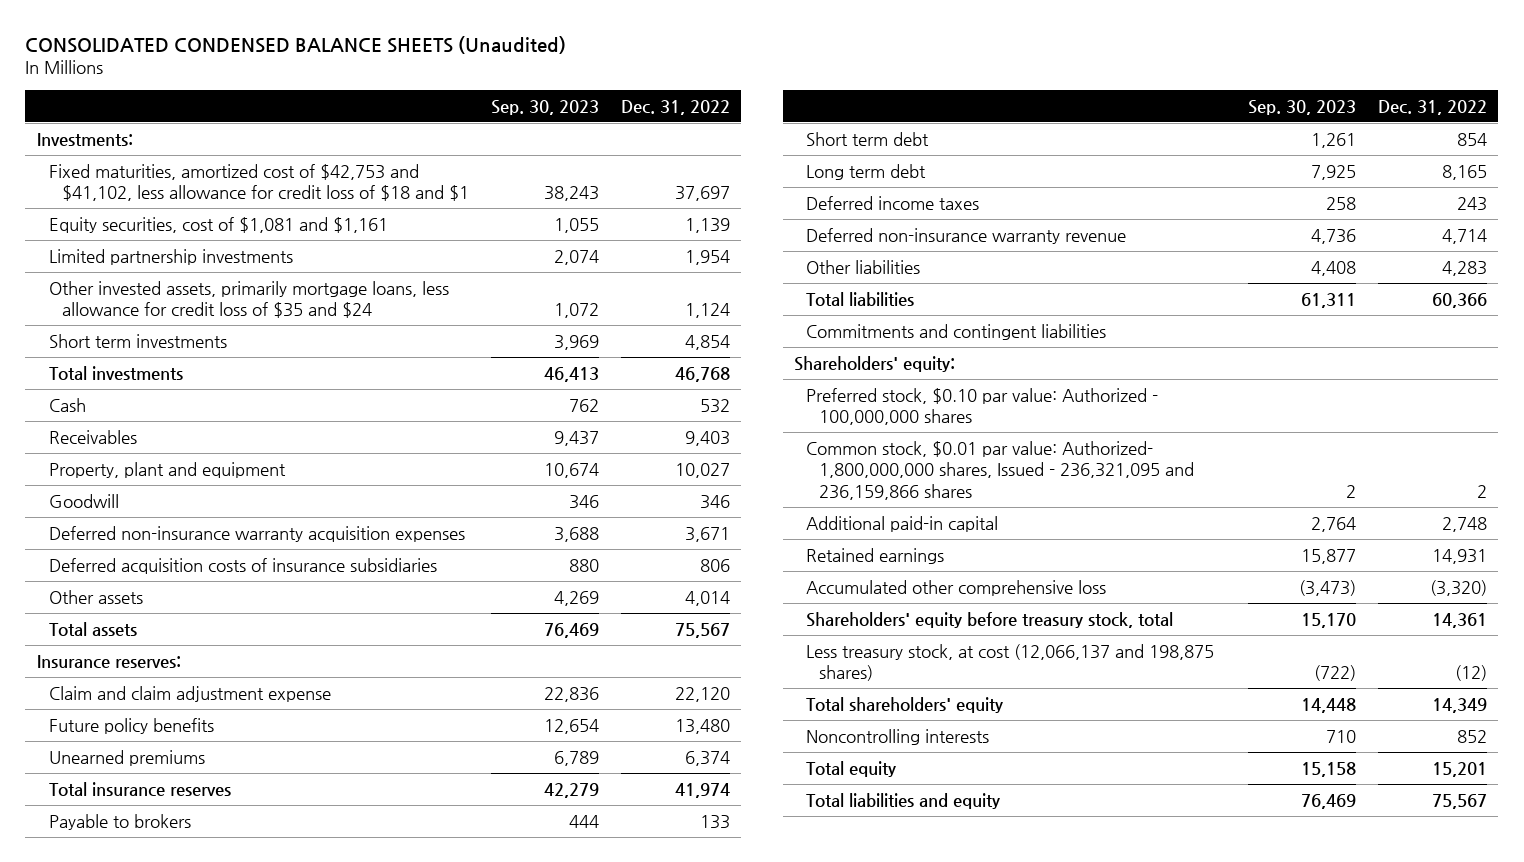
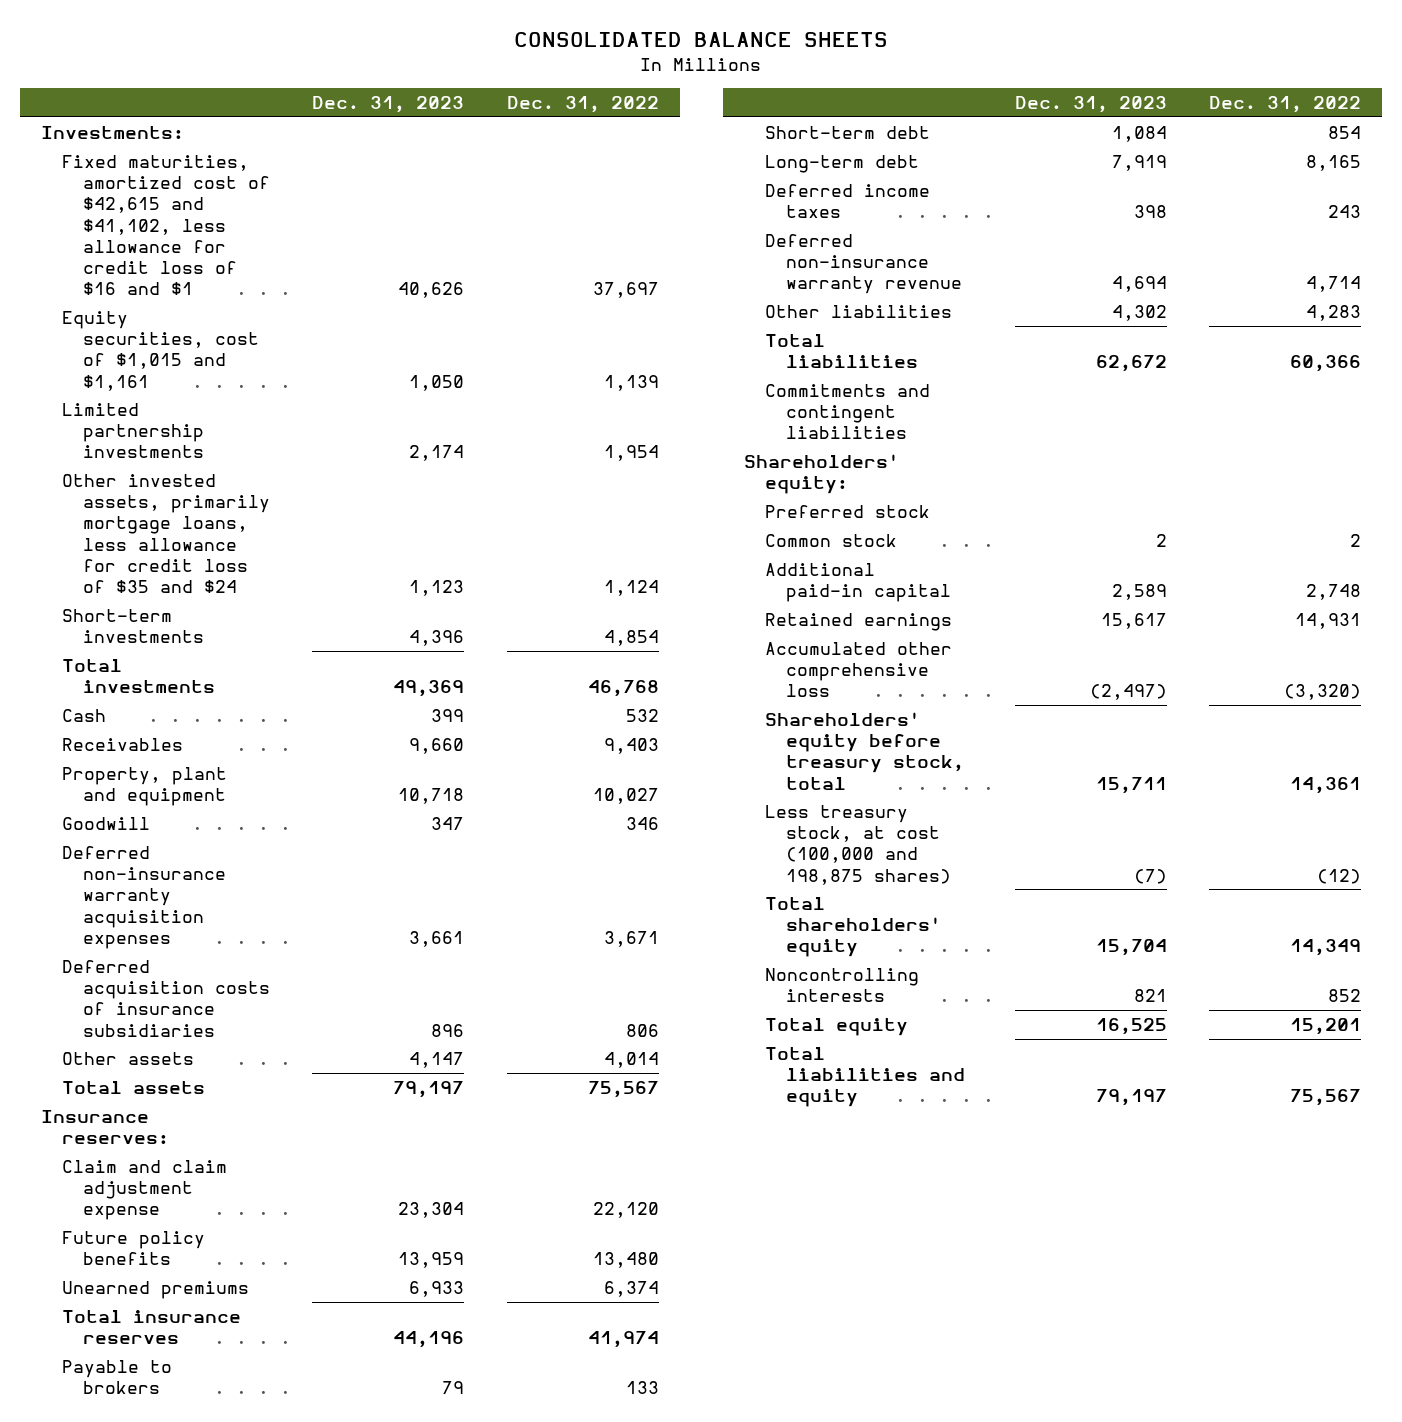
- CONSOLIDATED CONDENSED BALANCE SHEETS (Unaudited)
+ CONSOLIDATED BALANCE SHEETS
- | Sep. 30, 2023 | Dec. 31, 2022
+ | Dec. 31, 2023 | Dec. 31, 2022
- Fixed maturities, amortized cost of $42,753 and $41,102, less allowance for credit loss of $18 and $1 | 38,243 | 37,697
- Equity securities, cost of $1,081 and $1,161 | 1,055 | 1,139
+ Fixed maturities, amortized cost of $42,615 and $41,102, less allowance for credit loss of $16 and $1 | 40,626 | 37,697
+ Equity securities, cost of $1,015 and $1,161 | 1,050 | 1,139
- Short term investments | 3,969 | 4,854
+ Short-term investments | 4,396 | 4,854
- Short term debt | 1,261 | 854
- Long term debt | 7,925 | 8,165
+ Short-term debt | 1,084 | 854
+ Long-term debt | 7,919 | 8,165
- Preferred stock, $0.10 par value: Authorized - 100,000,000 shares
- Common stock, $0.01 par value: Authorized- 1,800,000,000 shares, Issued - 236,321,095 and 236,159,866 shares | 2 | 2
+ Preferred stock
+ Common stock | 2 | 2
- Less treasury stock, at cost (12,066,137 and 198,875 shares) | (722) | (12)
+ Less treasury stock, at cost (100,000 and 198,875 shares) | (7) | (12)

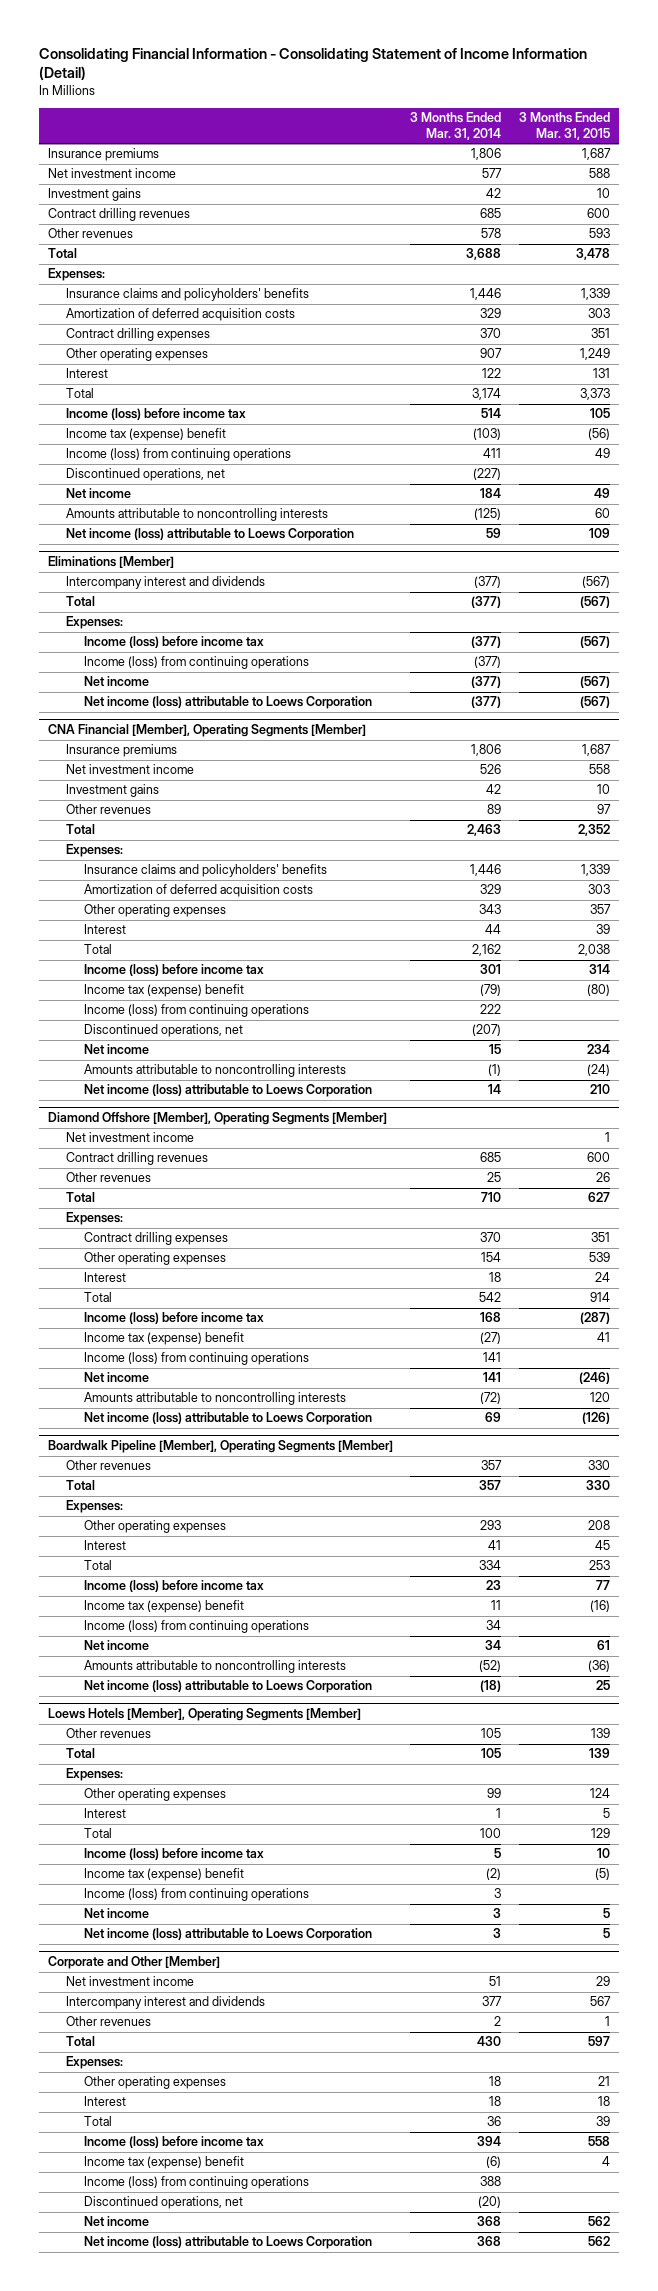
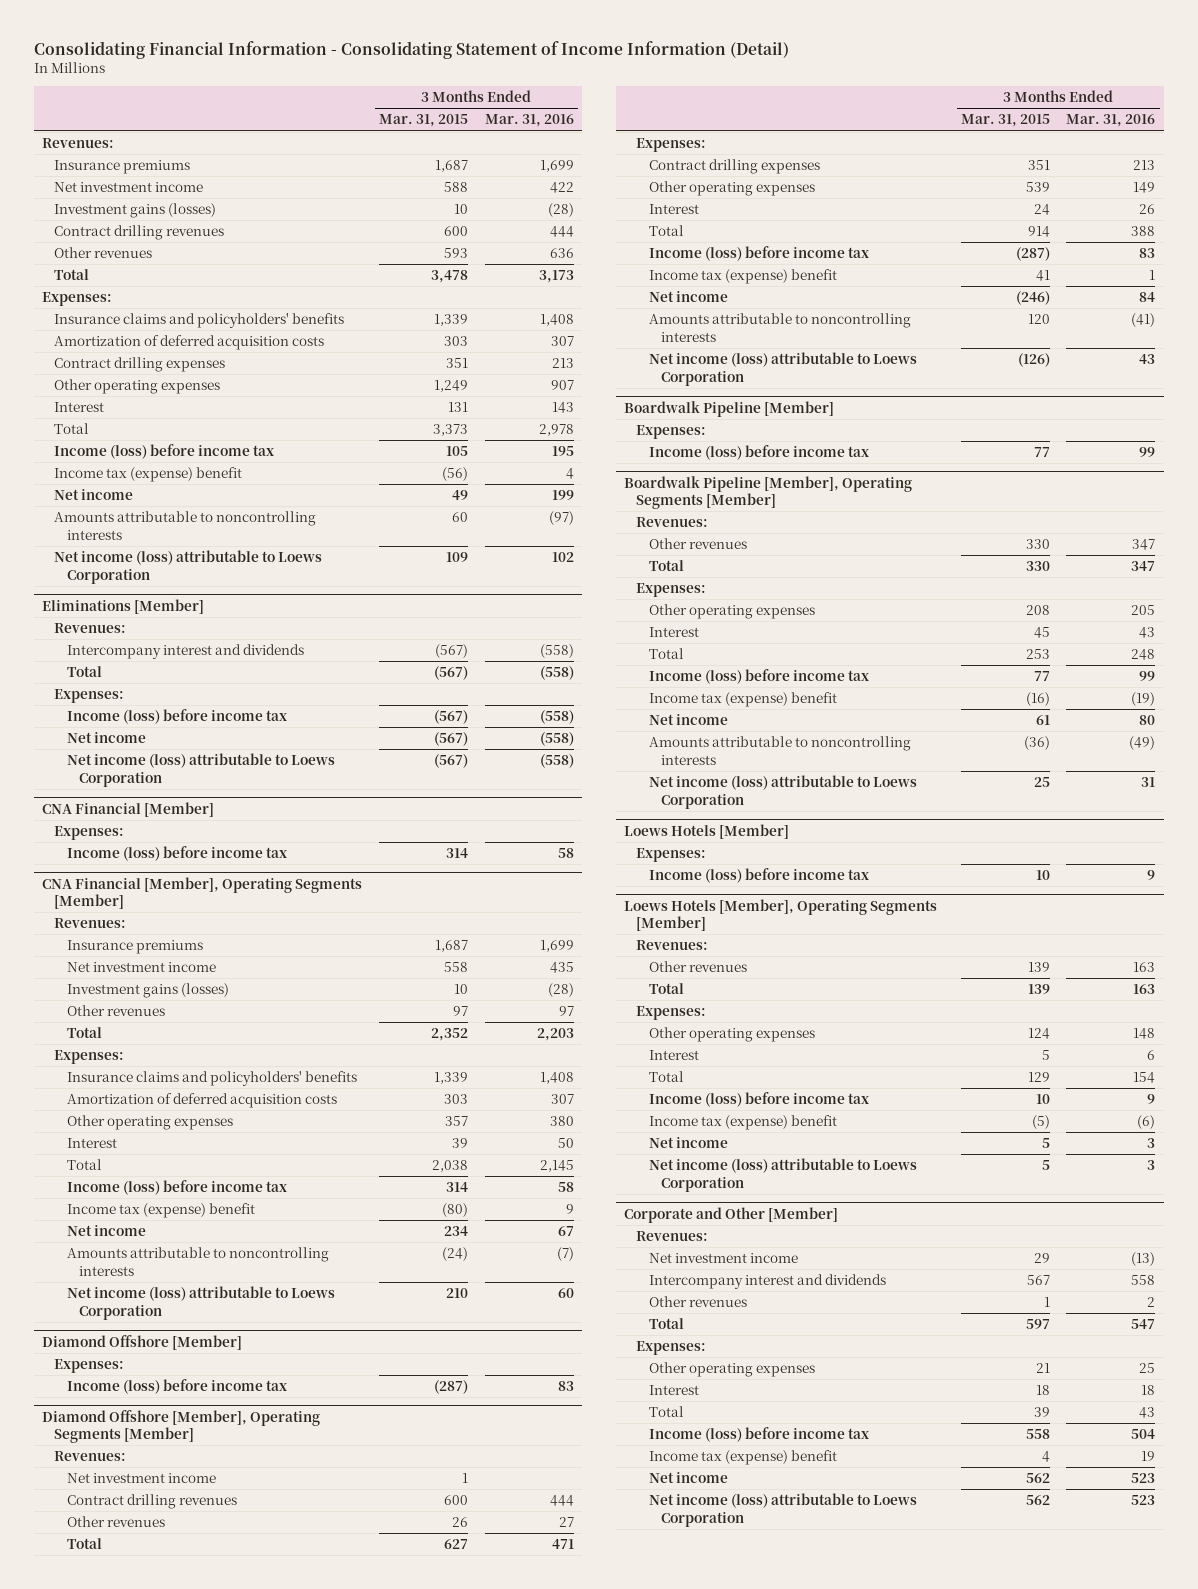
- | 3 Months Ended Mar. 31, 2014 | 3 Months Ended Mar. 31, 2015
+ | 3 Months Ended Mar. 31, 2015 | 3 Months Ended Mar. 31, 2016
+ Revenues:
- Investment gains | 42 | 10
+ Investment gains (losses) | 10 | (28)
- Income (loss) from continuing operations | 411 | 49
- Discontinued operations, net | (227) |
@ Eliminations [Member]
+ Revenues:
- Income (loss) from continuing operations | (377) |
+ CNA Financial [Member]
+ Expenses:
+ Income (loss) before income tax | 314 | 58
@ CNA Financial [Member], Operating Segments [Member]
+ Revenues:
- Investment gains | 42 | 10
+ Investment gains (losses) | 10 | (28)
- Income (loss) from continuing operations | 222 |
- Discontinued operations, net | (207) |
+ Diamond Offshore [Member]
+ Expenses:
+ Income (loss) before income tax | (287) | 83
@ Diamond Offshore [Member], Operating Segments [Member]
+ Revenues:
- Income (loss) from continuing operations | 141 |
+ Boardwalk Pipeline [Member]
+ Expenses:
+ Income (loss) before income tax | 77 | 99
@ Boardwalk Pipeline [Member], Operating Segments [Member]
+ Revenues:
- Income (loss) from continuing operations | 34 |
+ Loews Hotels [Member]
+ Expenses:
+ Income (loss) before income tax | 10 | 9
@ Loews Hotels [Member], Operating Segments [Member]
+ Revenues:
- Income (loss) from continuing operations | 3 |
@ Corporate and Other [Member]
+ Revenues:
- Income (loss) from continuing operations | 388 |
- Discontinued operations, net | (20) |

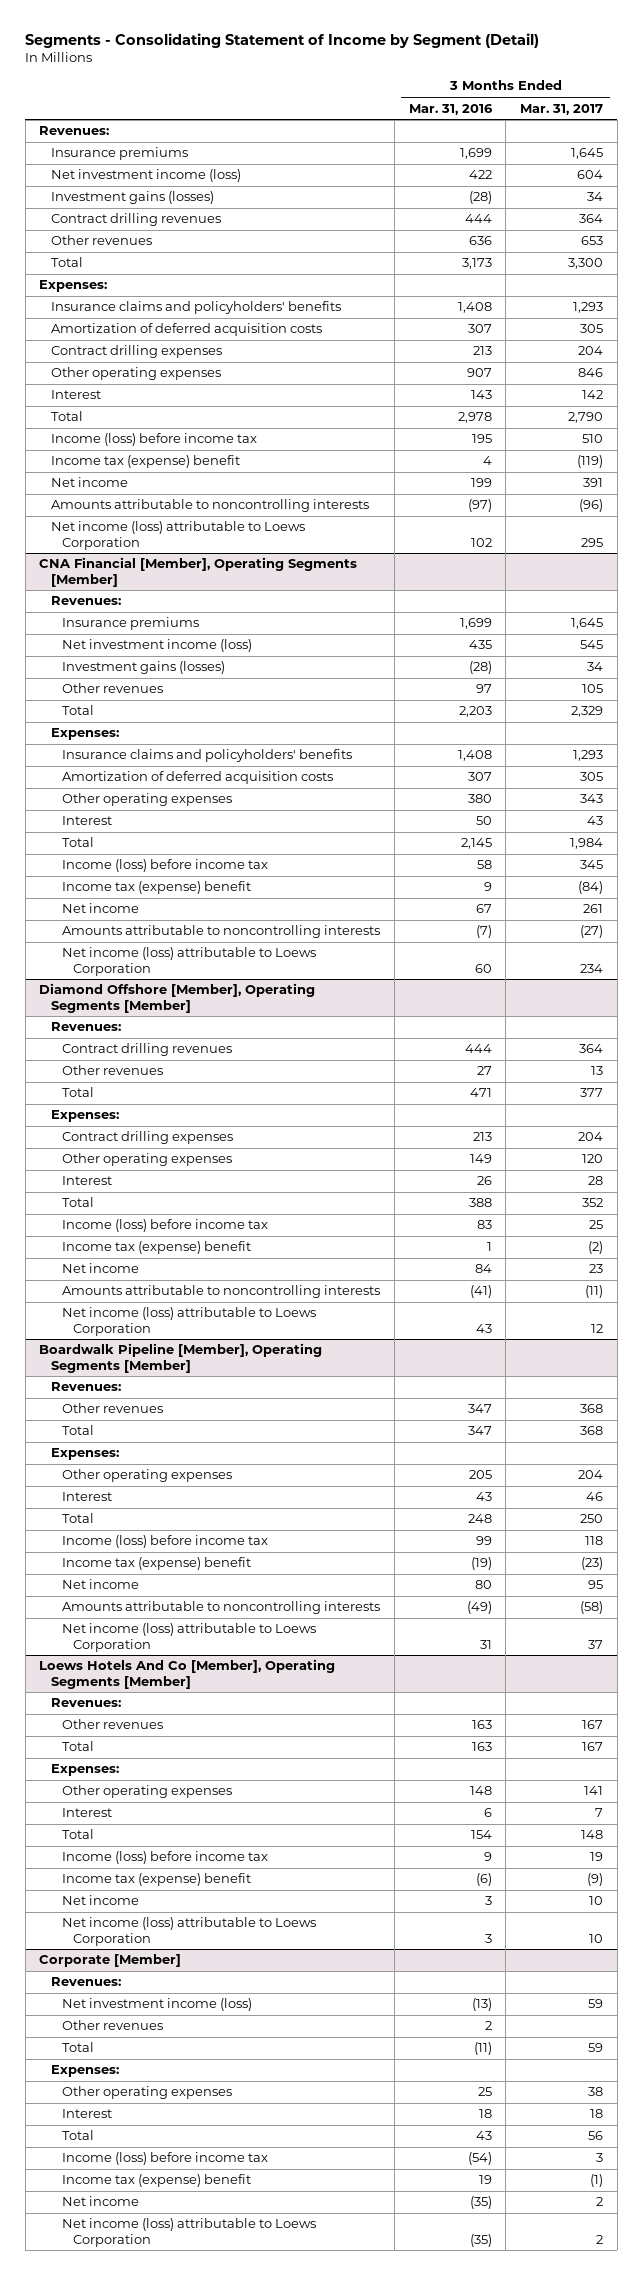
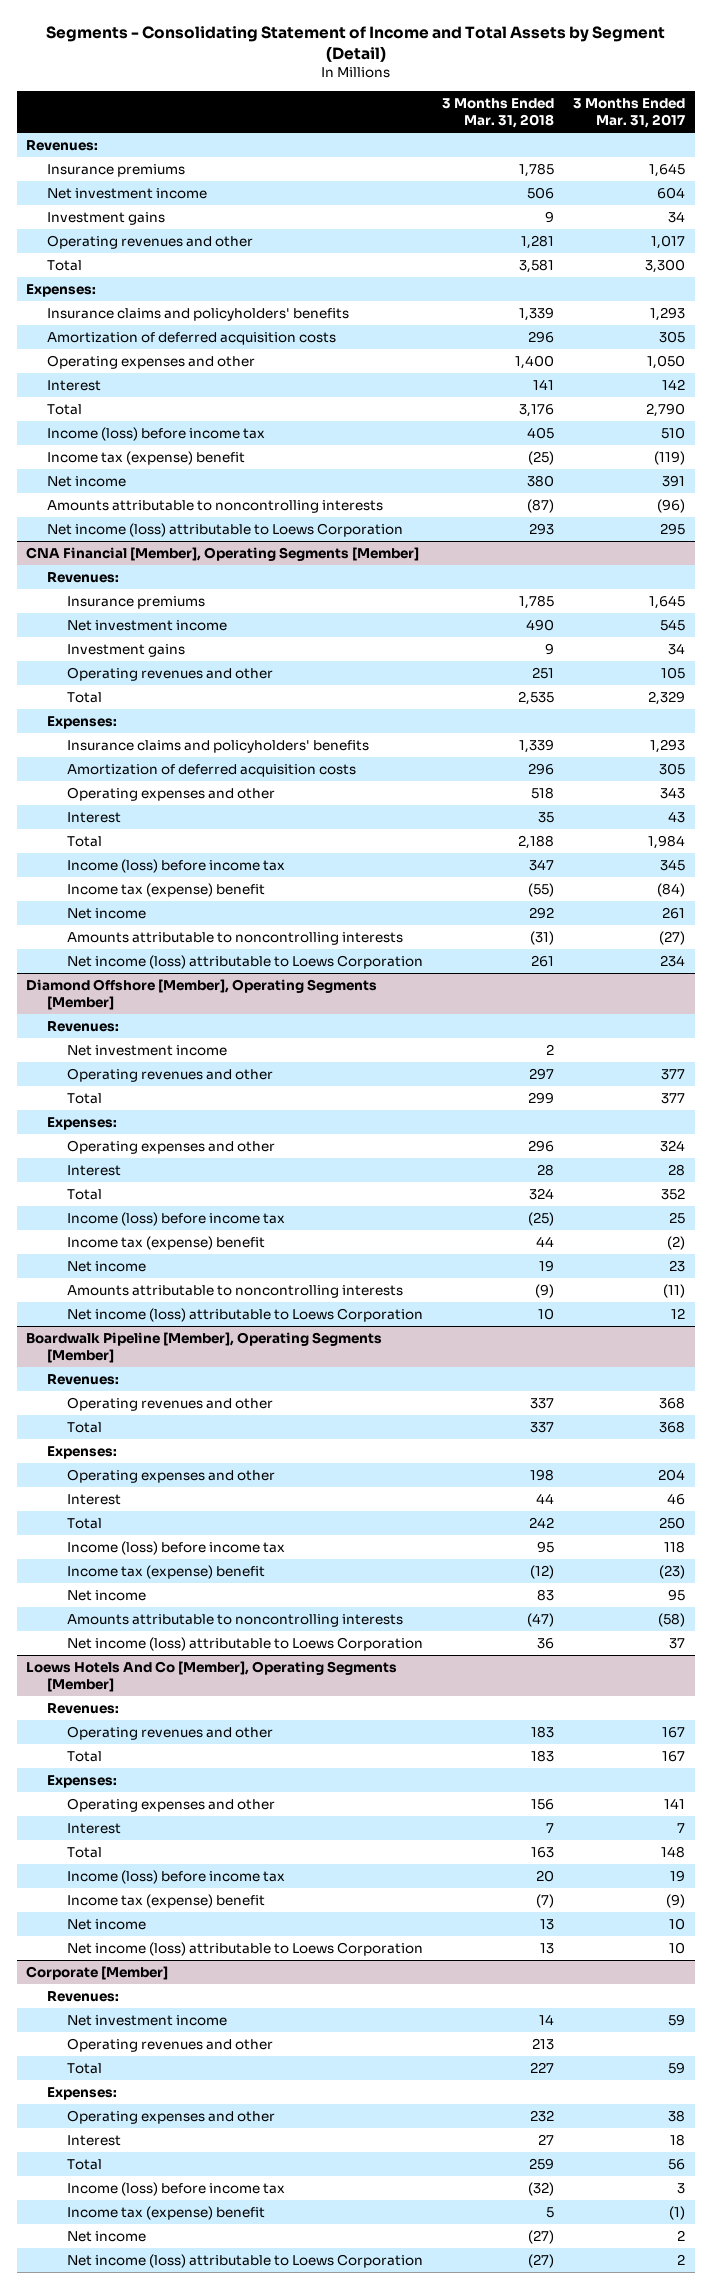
- Segments - Consolidating Statement of Income by Segment (Detail)
+ Segments - Consolidating Statement of Income and Total Assets by Segment (Detail)
- | 3 Months Ended Mar. 31, 2016 | 3 Months Ended Mar. 31, 2017
+ | 3 Months Ended Mar. 31, 2018 | 3 Months Ended Mar. 31, 2017
- Net investment income (loss) | 422 | 604
- Investment gains (losses) | (28) | 34
- Contract drilling revenues | 444 | 364
- Other revenues | 636 | 653
+ Net investment income | 506 | 604
+ Investment gains | 9 | 34
+ Operating revenues and other | 1,281 | 1,017
- Contract drilling expenses | 213 | 204
- Other operating expenses | 907 | 846
+ Operating expenses and other | 1,400 | 1,050
@ CNA Financial [Member], Operating Segments [Member]
- Net investment income (loss) | 435 | 545
- Investment gains (losses) | (28) | 34
- Other revenues | 97 | 105
+ Net investment income | 490 | 545
+ Investment gains | 9 | 34
+ Operating revenues and other | 251 | 105
- Other operating expenses | 380 | 343
+ Operating expenses and other | 518 | 343
@ Diamond Offshore [Member], Operating Segments [Member]
- Contract drilling revenues | 444 | 364
- Other revenues | 27 | 13
+ Net investment income | 2 |
+ Operating revenues and other | 297 | 377
- Contract drilling expenses | 213 | 204
- Other operating expenses | 149 | 120
+ Operating expenses and other | 296 | 324
@ Boardwalk Pipeline [Member], Operating Segments [Member]
- Other revenues | 347 | 368
+ Operating revenues and other | 337 | 368
- Other operating expenses | 205 | 204
+ Operating expenses and other | 198 | 204
@ Loews Hotels And Co [Member], Operating Segments [Member]
- Other revenues | 163 | 167
+ Operating revenues and other | 183 | 167
- Other operating expenses | 148 | 141
+ Operating expenses and other | 156 | 141
@ Corporate [Member]
- Net investment income (loss) | (13) | 59
- Other revenues | 2 |
+ Net investment income | 14 | 59
+ Operating revenues and other | 213 |
- Other operating expenses | 25 | 38
+ Operating expenses and other | 232 | 38

